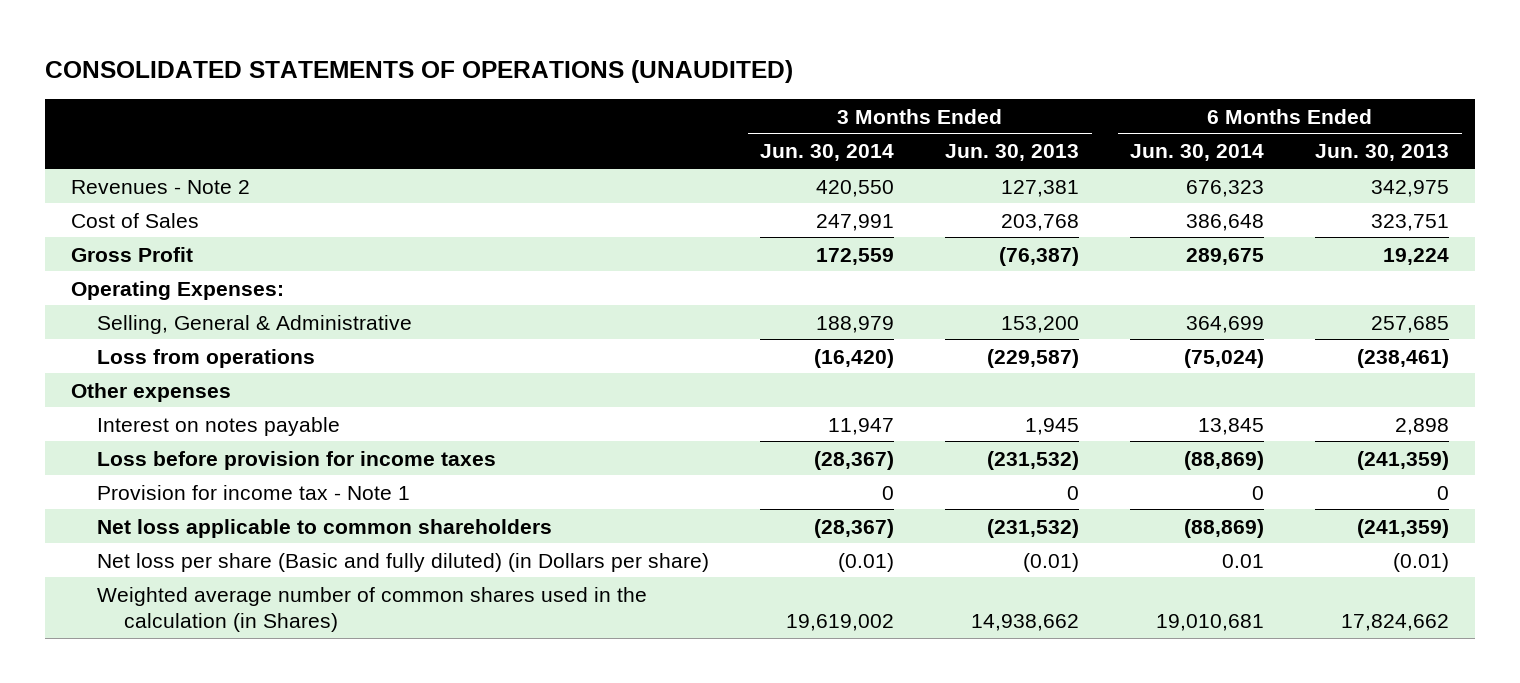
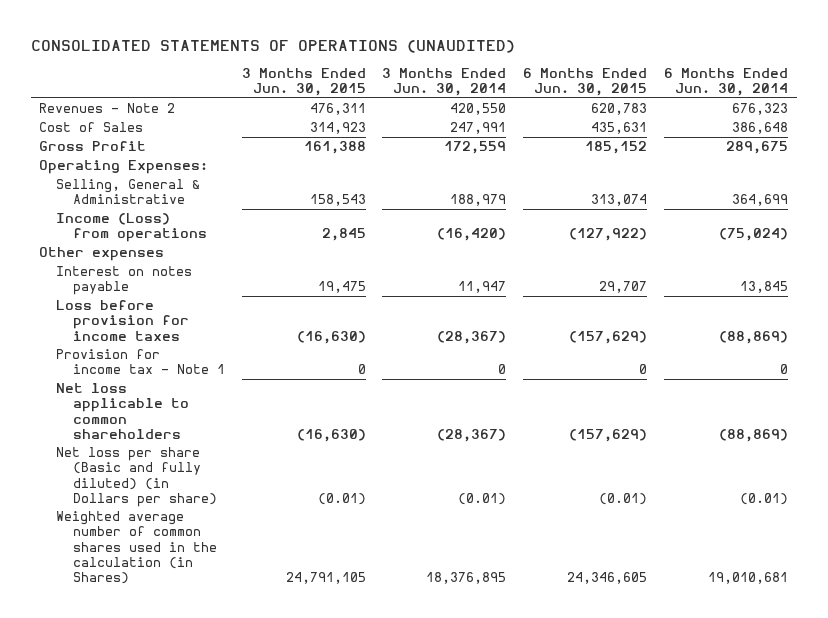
- | 3 Months Ended Jun. 30, 2014 | 3 Months Ended Jun. 30, 2013 | 6 Months Ended Jun. 30, 2014 | 6 Months Ended Jun. 30, 2013
+ | 3 Months Ended Jun. 30, 2015 | 3 Months Ended Jun. 30, 2014 | 6 Months Ended Jun. 30, 2015 | 6 Months Ended Jun. 30, 2014
- Loss from operations | (16,420) | (229,587) | (75,024) | (238,461)
+ Income (Loss) from operations | 2,845 | (16,420) | (127,922) | (75,024)
- Net loss per share (Basic and fully diluted) (in Dollars per share) | (0.01) | (0.01) | 0.01 | (0.01)
- Weighted average number of common shares used in the calculation (in Shares) | 19,619,002 | 14,938,662 | 19,010,681 | 17,824,662
+ Net loss per share (Basic and fully diluted) (in Dollars per share) | (0.01) | (0.01) | (0.01) | (0.01)
+ Weighted average number of common shares used in the calculation (in Shares) | 24,791,105 | 18,376,895 | 24,346,605 | 19,010,681

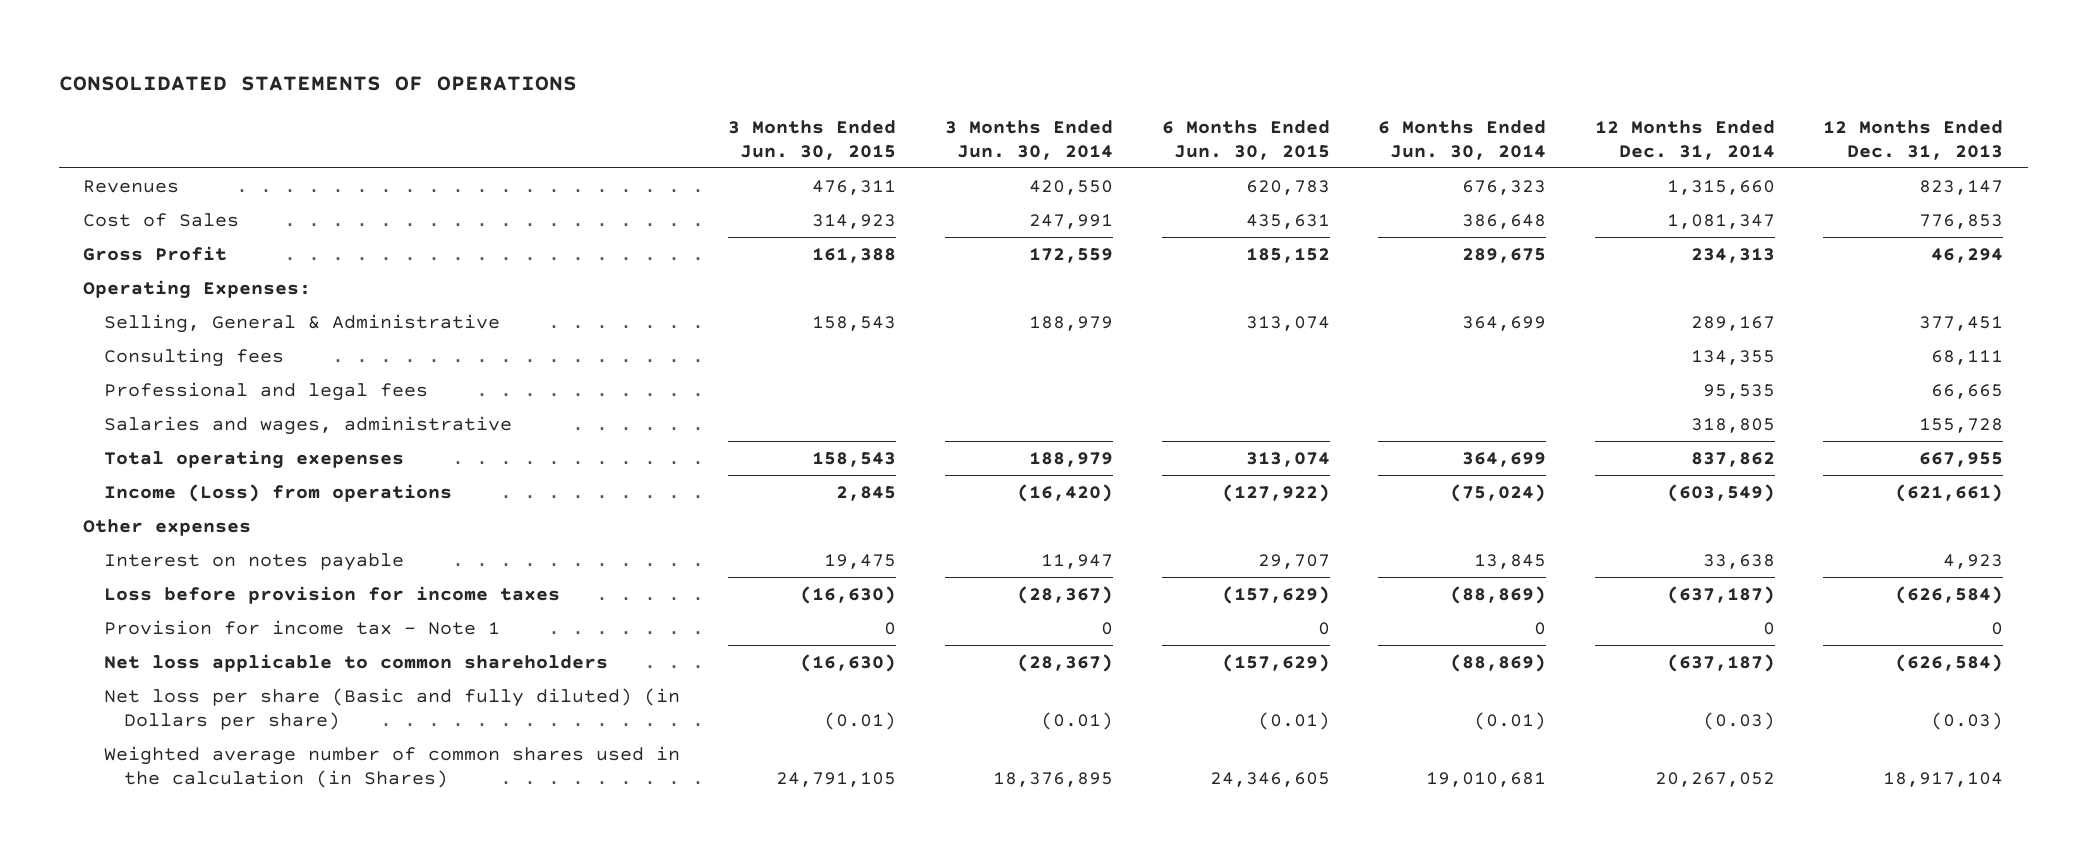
- CONSOLIDATED STATEMENTS OF OPERATIONS (UNAUDITED)
+ CONSOLIDATED STATEMENTS OF OPERATIONS
- | 3 Months Ended Jun. 30, 2015 | 3 Months Ended Jun. 30, 2014 | 6 Months Ended Jun. 30, 2015 | 6 Months Ended Jun. 30, 2014
+ | 3 Months Ended Jun. 30, 2015 | 3 Months Ended Jun. 30, 2014 | 6 Months Ended Jun. 30, 2015 | 6 Months Ended Jun. 30, 2014 | 12 Months Ended Dec. 31, 2014 | 12 Months Ended Dec. 31, 2013
- Revenues - Note 2 | 476,311 | 420,550 | 620,783 | 676,323
+ Revenues | 476,311 | 420,550 | 620,783 | 676,323 | 1,315,660 | 823,147
+ Consulting fees | | | | | 134,355 | 68,111
+ Professional and legal fees | | | | | 95,535 | 66,665
+ Salaries and wages, administrative | | | | | 318,805 | 155,728
+ Total operating exepenses | 158,543 | 188,979 | 313,074 | 364,699 | 837,862 | 667,955

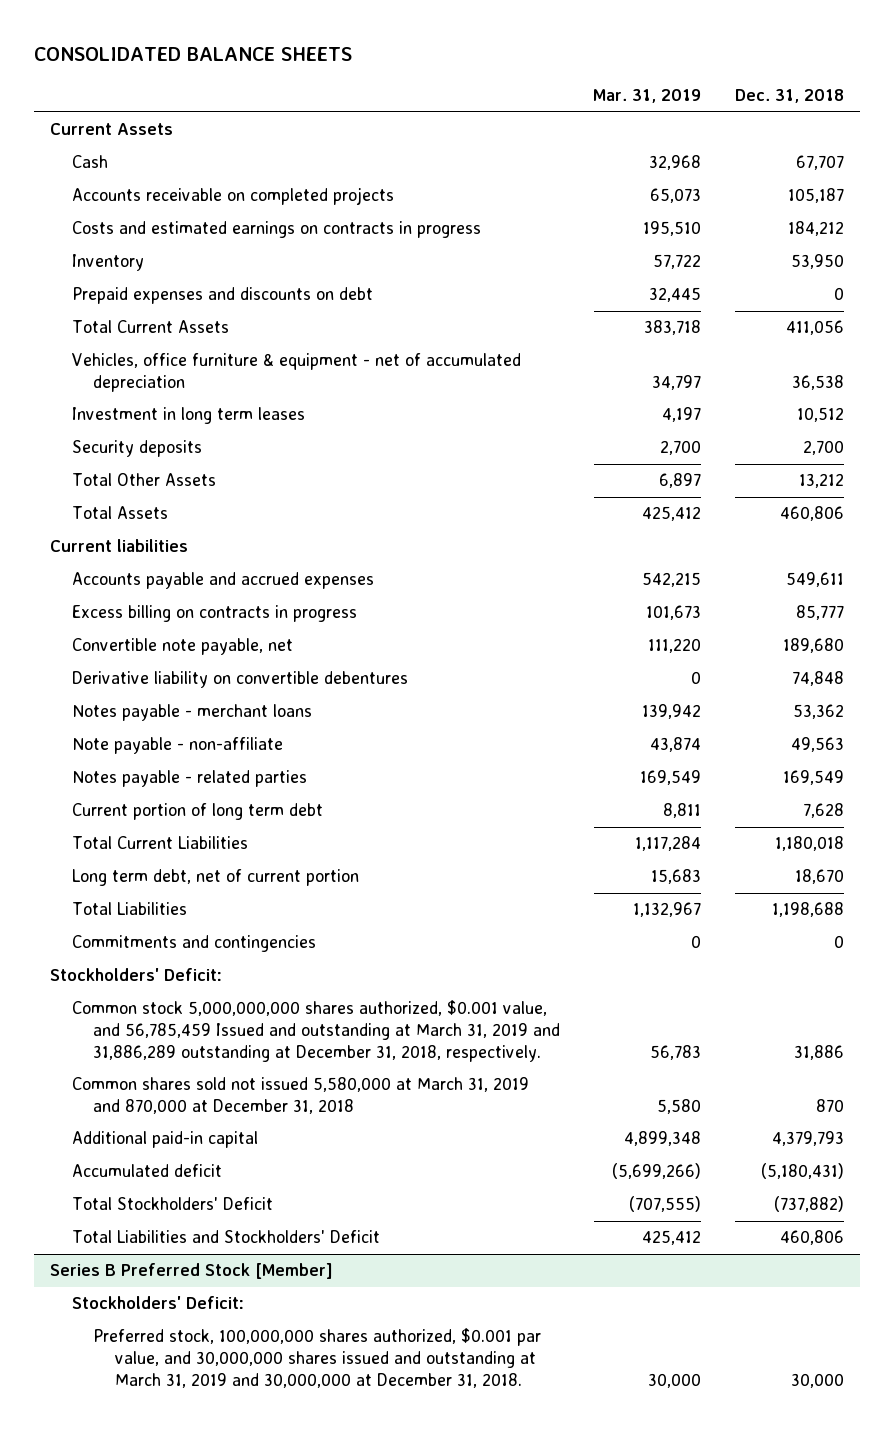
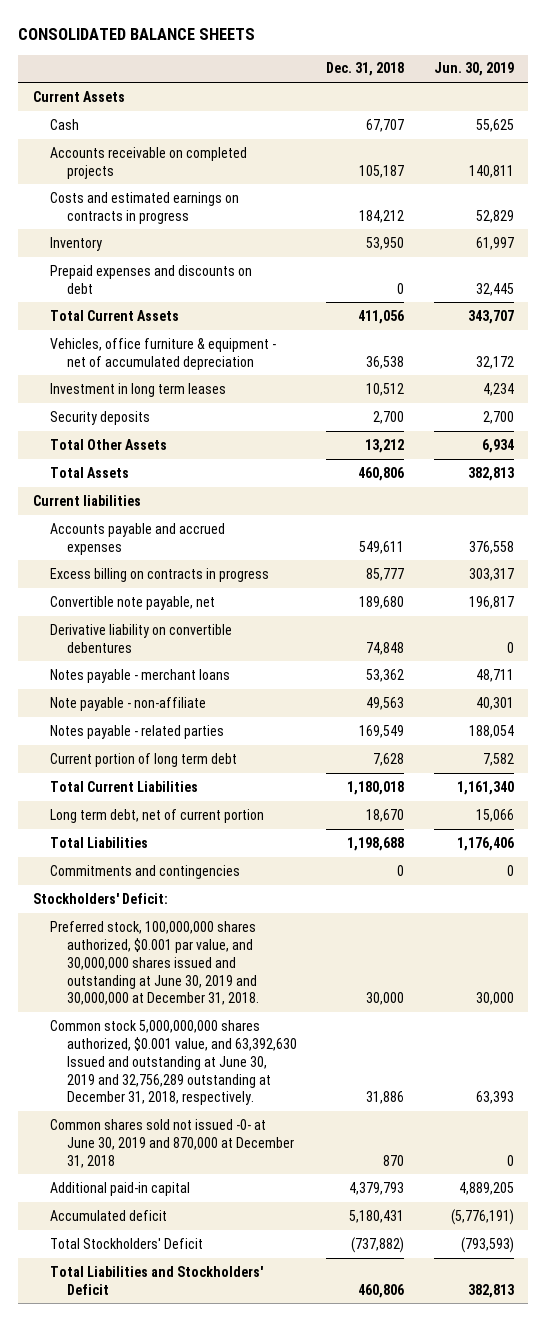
- | Mar. 31, 2019 | Dec. 31, 2018
+ | Dec. 31, 2018 | Jun. 30, 2019
- Common stock 5,000,000,000 shares authorized, $0.001 value, and 56,785,459 Issued and outstanding at March 31, 2019 and 31,886,289 outstanding at December 31, 2018, respectively. | 56,783 | 31,886
- Common shares sold not issued 5,580,000 at March 31, 2019 and 870,000 at December 31, 2018 | 5,580 | 870
+ Preferred stock, 100,000,000 shares authorized, $0.001 par value, and 30,000,000 shares issued and outstanding at June 30, 2019 and 30,000,000 at December 31, 2018. | 30,000 | 30,000
+ Common stock 5,000,000,000 shares authorized, $0.001 value, and 63,392,630 Issued and outstanding at June 30, 2019 and 32,756,289 outstanding at December 31, 2018, respectively. | 31,886 | 63,393
+ Common shares sold not issued -0- at June 30, 2019 and 870,000 at December 31, 2018 | 870 | 0
- Accumulated deficit | (5,699,266) | (5,180,431)
+ Accumulated deficit | 5,180,431 | (5,776,191)
- Series B Preferred Stock [Member]
- Stockholders' Deficit:
- Preferred stock, 100,000,000 shares authorized, $0.001 par value, and 30,000,000 shares issued and outstanding at March 31, 2019 and 30,000,000 at December 31, 2018. | 30,000 | 30,000

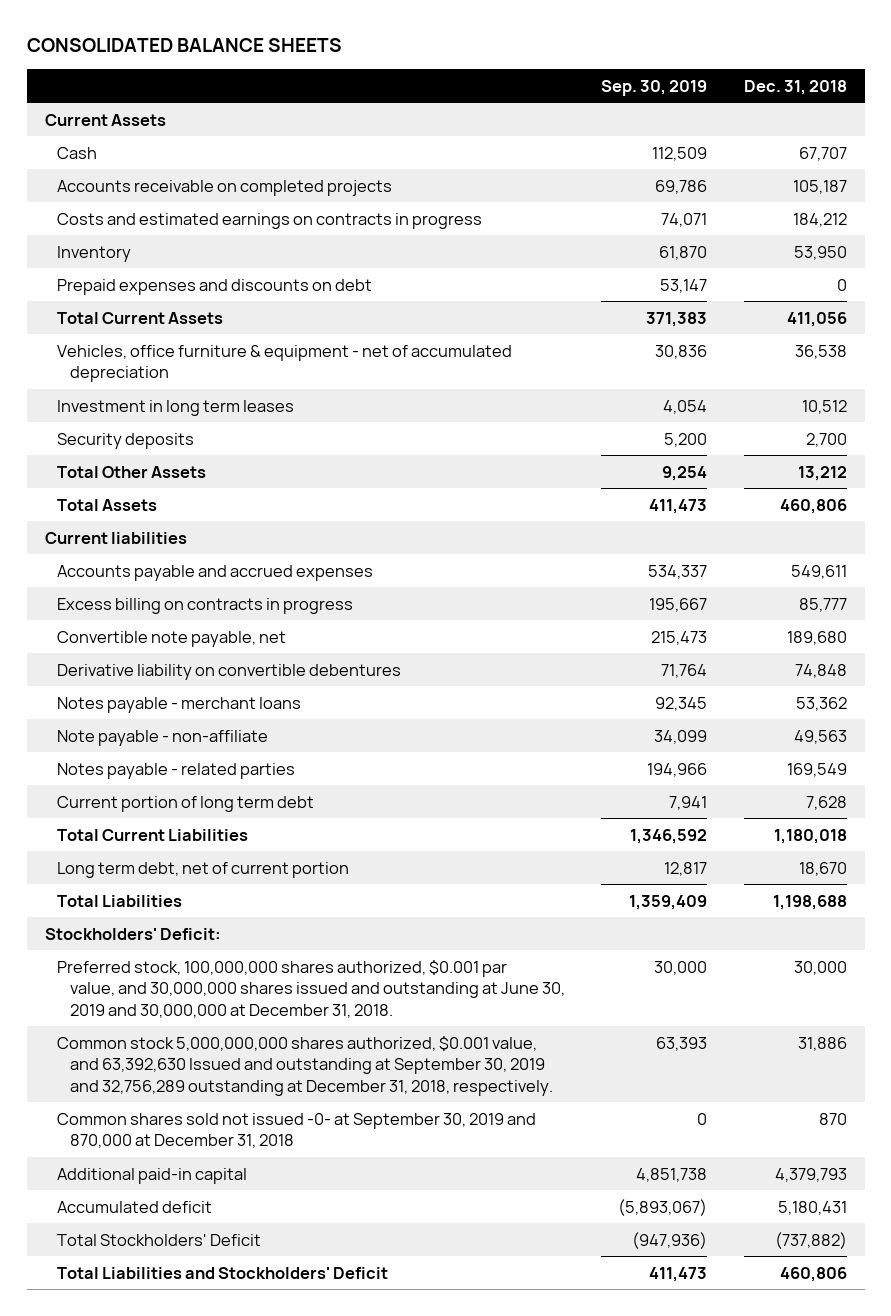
- | Dec. 31, 2018 | Jun. 30, 2019
+ | Sep. 30, 2019 | Dec. 31, 2018
- Commitments and contingencies | 0 | 0
- Common stock 5,000,000,000 shares authorized, $0.001 value, and 63,392,630 Issued and outstanding at June 30, 2019 and 32,756,289 outstanding at December 31, 2018, respectively. | 31,886 | 63,393
- Common shares sold not issued -0- at June 30, 2019 and 870,000 at December 31, 2018 | 870 | 0
+ Common stock 5,000,000,000 shares authorized, $0.001 value, and 63,392,630 Issued and outstanding at September 30, 2019 and 32,756,289 outstanding at December 31, 2018, respectively. | 63,393 | 31,886
+ Common shares sold not issued -0- at September 30, 2019 and 870,000 at December 31, 2018 | 0 | 870

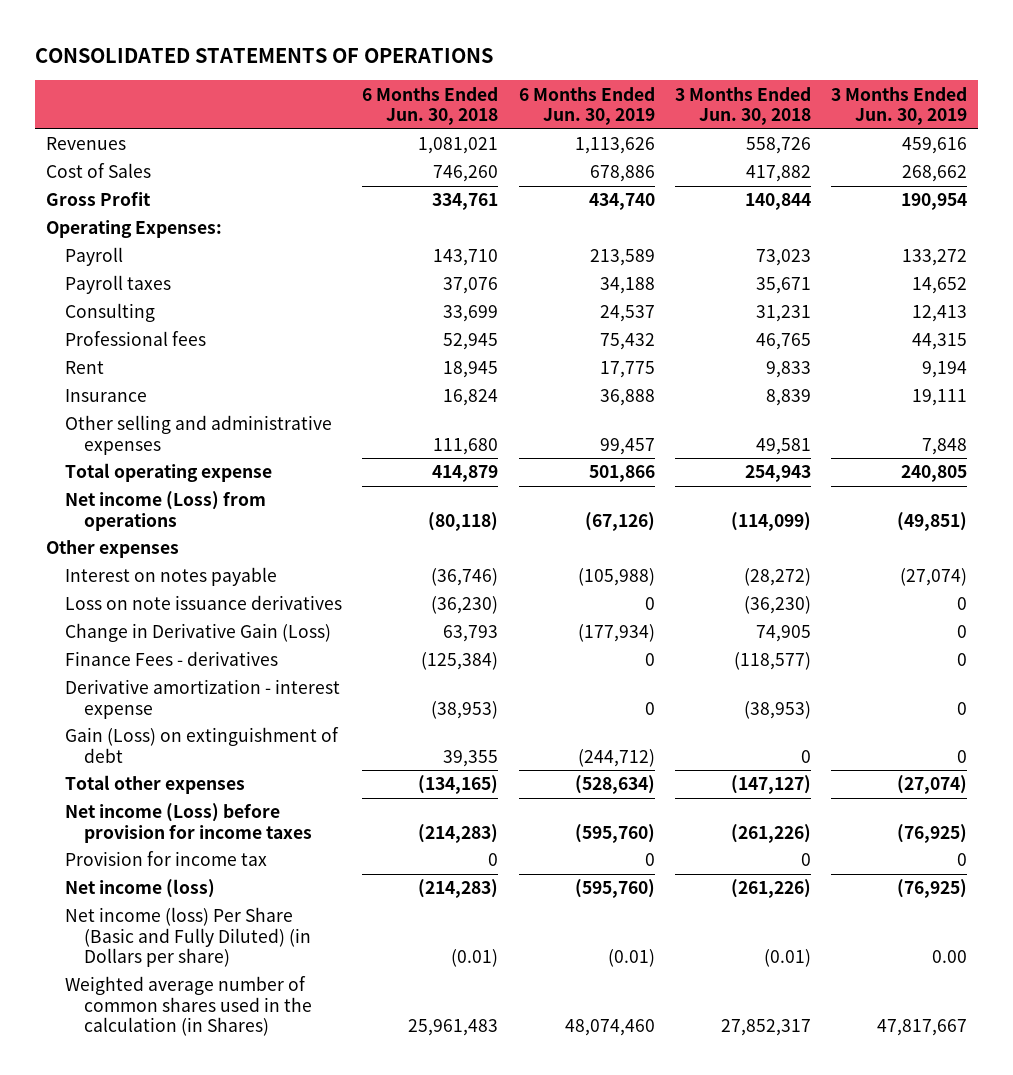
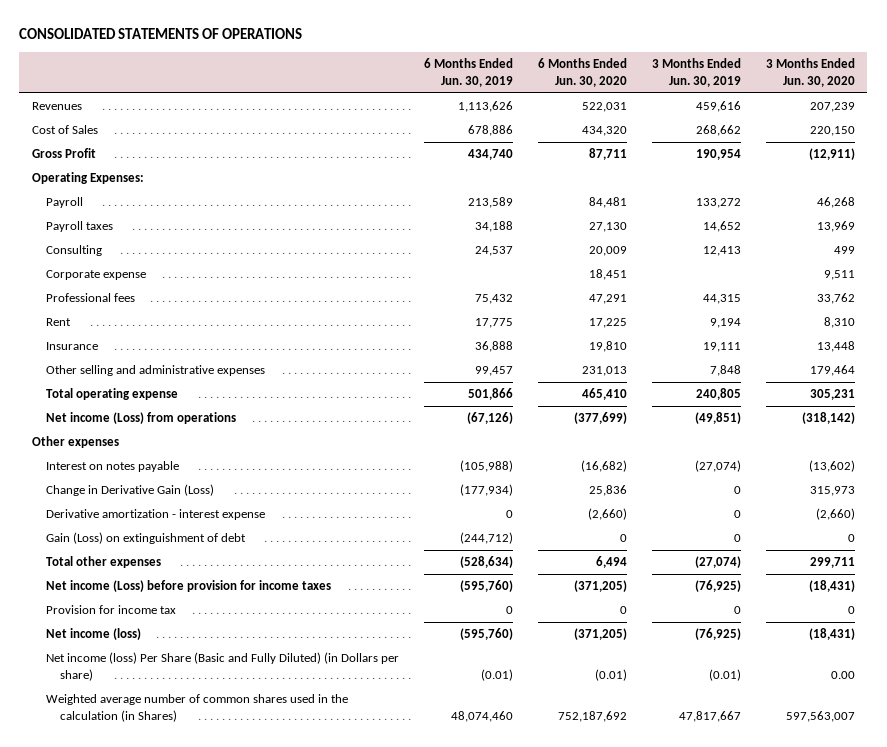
- | 6 Months Ended Jun. 30, 2018 | 6 Months Ended Jun. 30, 2019 | 3 Months Ended Jun. 30, 2018 | 3 Months Ended Jun. 30, 2019
+ | 6 Months Ended Jun. 30, 2019 | 6 Months Ended Jun. 30, 2020 | 3 Months Ended Jun. 30, 2019 | 3 Months Ended Jun. 30, 2020
+ Corporate expense | | 18,451 | | 9,511
- Loss on note issuance derivatives | (36,230) | 0 | (36,230) | 0
- Finance Fees - derivatives | (125,384) | 0 | (118,577) | 0
- Net income (loss) Per Share (Basic and Fully Diluted) (in Dollars per share) | (0.01) | (0.01) | (0.01) | 0.00
+ Net income (loss) Per Share (Basic and Fully Diluted) (in Dollars per share) | (0.01) | (0.01) | (0.01) | 0.00

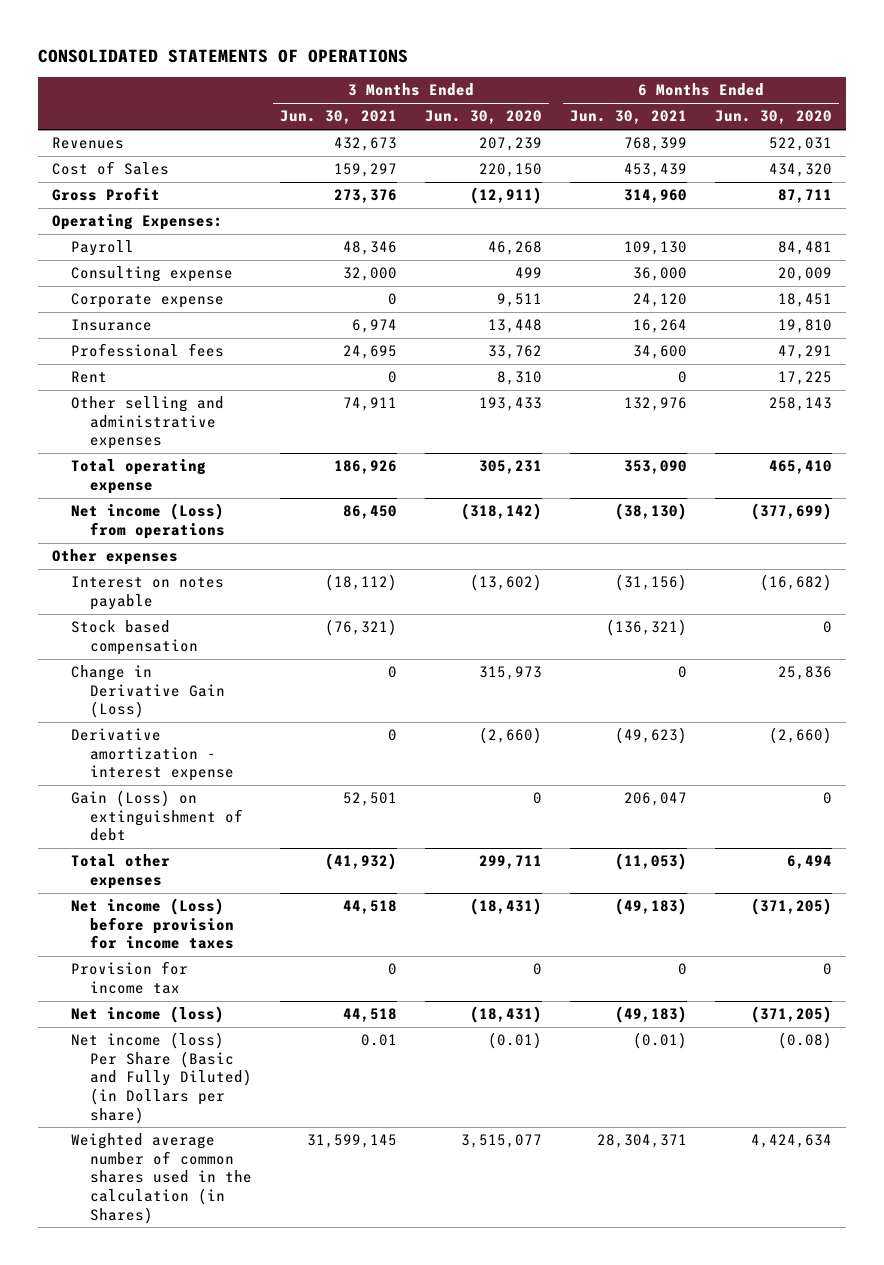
- | 6 Months Ended Jun. 30, 2019 | 6 Months Ended Jun. 30, 2020 | 3 Months Ended Jun. 30, 2019 | 3 Months Ended Jun. 30, 2020
+ | 3 Months Ended Jun. 30, 2021 | 3 Months Ended Jun. 30, 2020 | 6 Months Ended Jun. 30, 2021 | 6 Months Ended Jun. 30, 2020
- Payroll taxes | 34,188 | 27,130 | 14,652 | 13,969
- Consulting | 24,537 | 20,009 | 12,413 | 499
+ Consulting expense | 32,000 | 499 | 36,000 | 20,009
moved up: Insurance | 6,974 | 13,448 | 16,264 | 19,810
- Other selling and administrative expenses | 99,457 | 231,013 | 7,848 | 179,464
+ Other selling and administrative expenses | 74,911 | 193,433 | 132,976 | 258,143
+ Stock based compensation | (76,321) | | (136,321) | 0
- Net income (loss) Per Share (Basic and Fully Diluted) (in Dollars per share) | (0.01) | (0.01) | (0.01) | 0.00
- Weighted average number of common shares used in the calculation (in Shares) | 48,074,460 | 752,187,692 | 47,817,667 | 597,563,007
+ Net income (loss) Per Share (Basic and Fully Diluted) (in Dollars per share) | 0.01 | (0.01) | (0.01) | (0.08)
+ Weighted average number of common shares used in the calculation (in Shares) | 31,599,145 | 3,515,077 | 28,304,371 | 4,424,634

